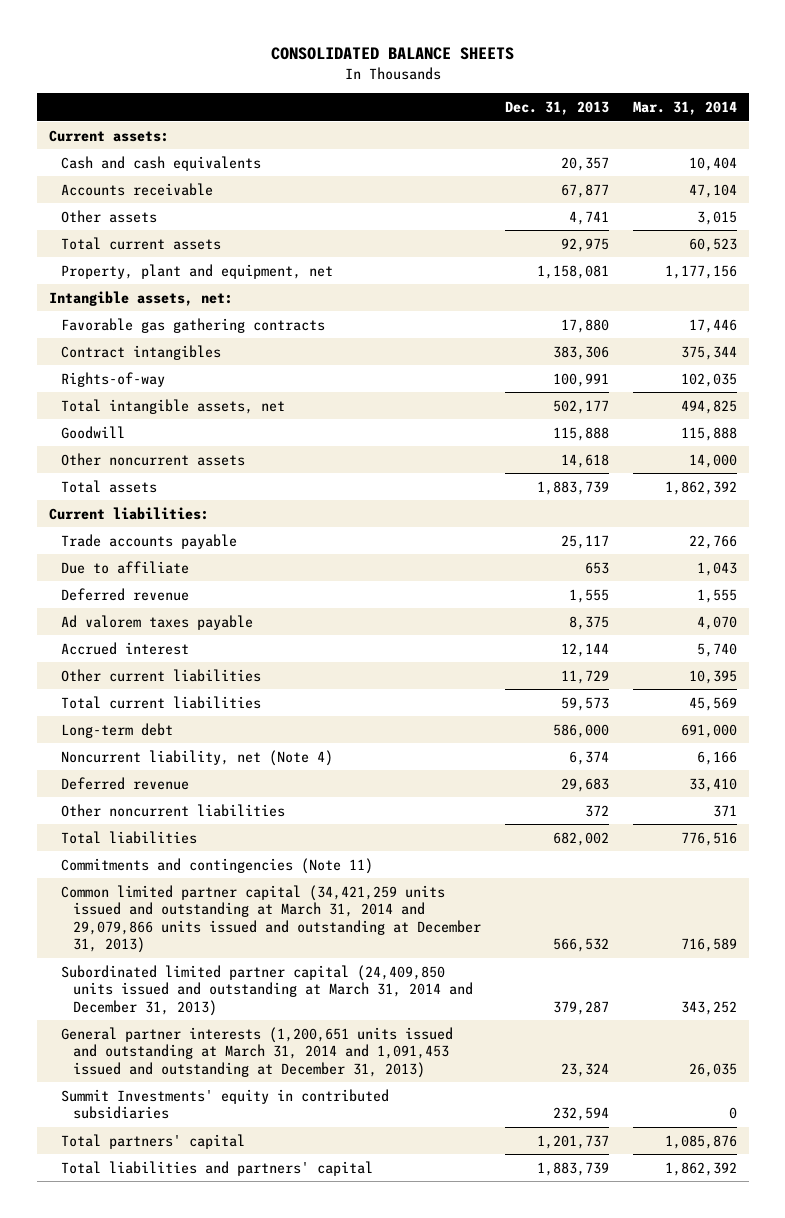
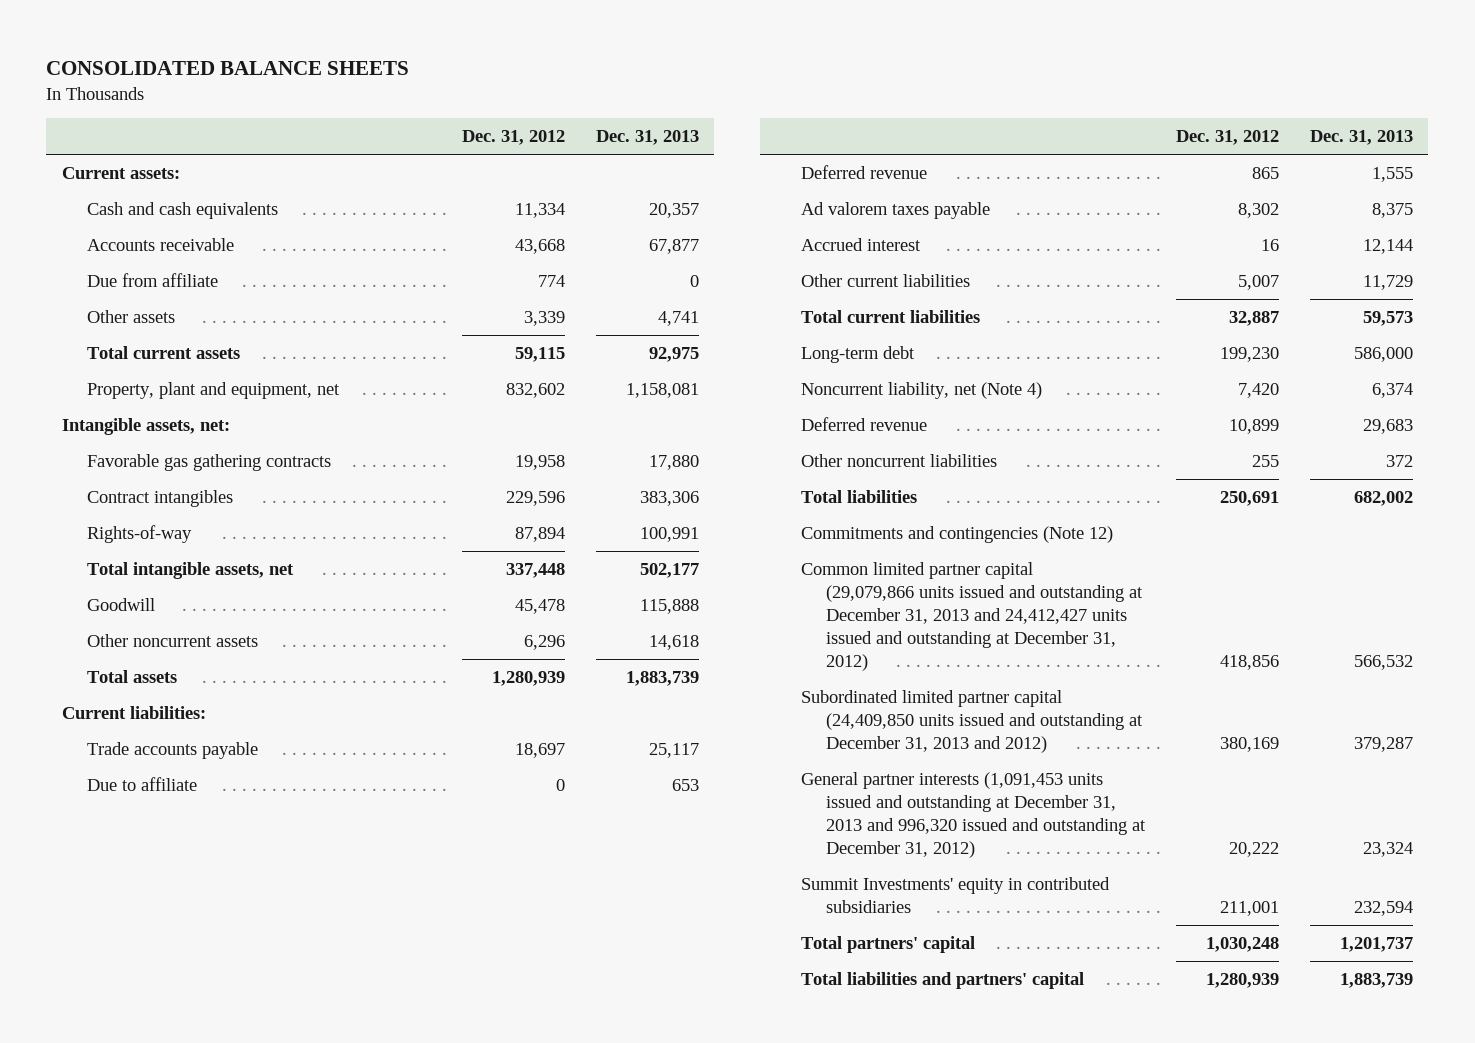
- | Dec. 31, 2013 | Mar. 31, 2014
+ | Dec. 31, 2012 | Dec. 31, 2013
+ Due from affiliate | 774 | 0
- Commitments and contingencies (Note 11)
- Common limited partner capital (34,421,259 units issued and outstanding at March 31, 2014 and 29,079,866 units issued and outstanding at December 31, 2013) | 566,532 | 716,589
- Subordinated limited partner capital (24,409,850 units issued and outstanding at March 31, 2014 and December 31, 2013) | 379,287 | 343,252
- General partner interests (1,200,651 units issued and outstanding at March 31, 2014 and 1,091,453 issued and outstanding at December 31, 2013) | 23,324 | 26,035
+ Commitments and contingencies (Note 12)
+ Common limited partner capital (29,079,866 units issued and outstanding at December 31, 2013 and 24,412,427 units issued and outstanding at December 31, 2012) | 418,856 | 566,532
+ Subordinated limited partner capital (24,409,850 units issued and outstanding at December 31, 2013 and 2012) | 380,169 | 379,287
+ General partner interests (1,091,453 units issued and outstanding at December 31, 2013 and 996,320 issued and outstanding at December 31, 2012) | 20,222 | 23,324

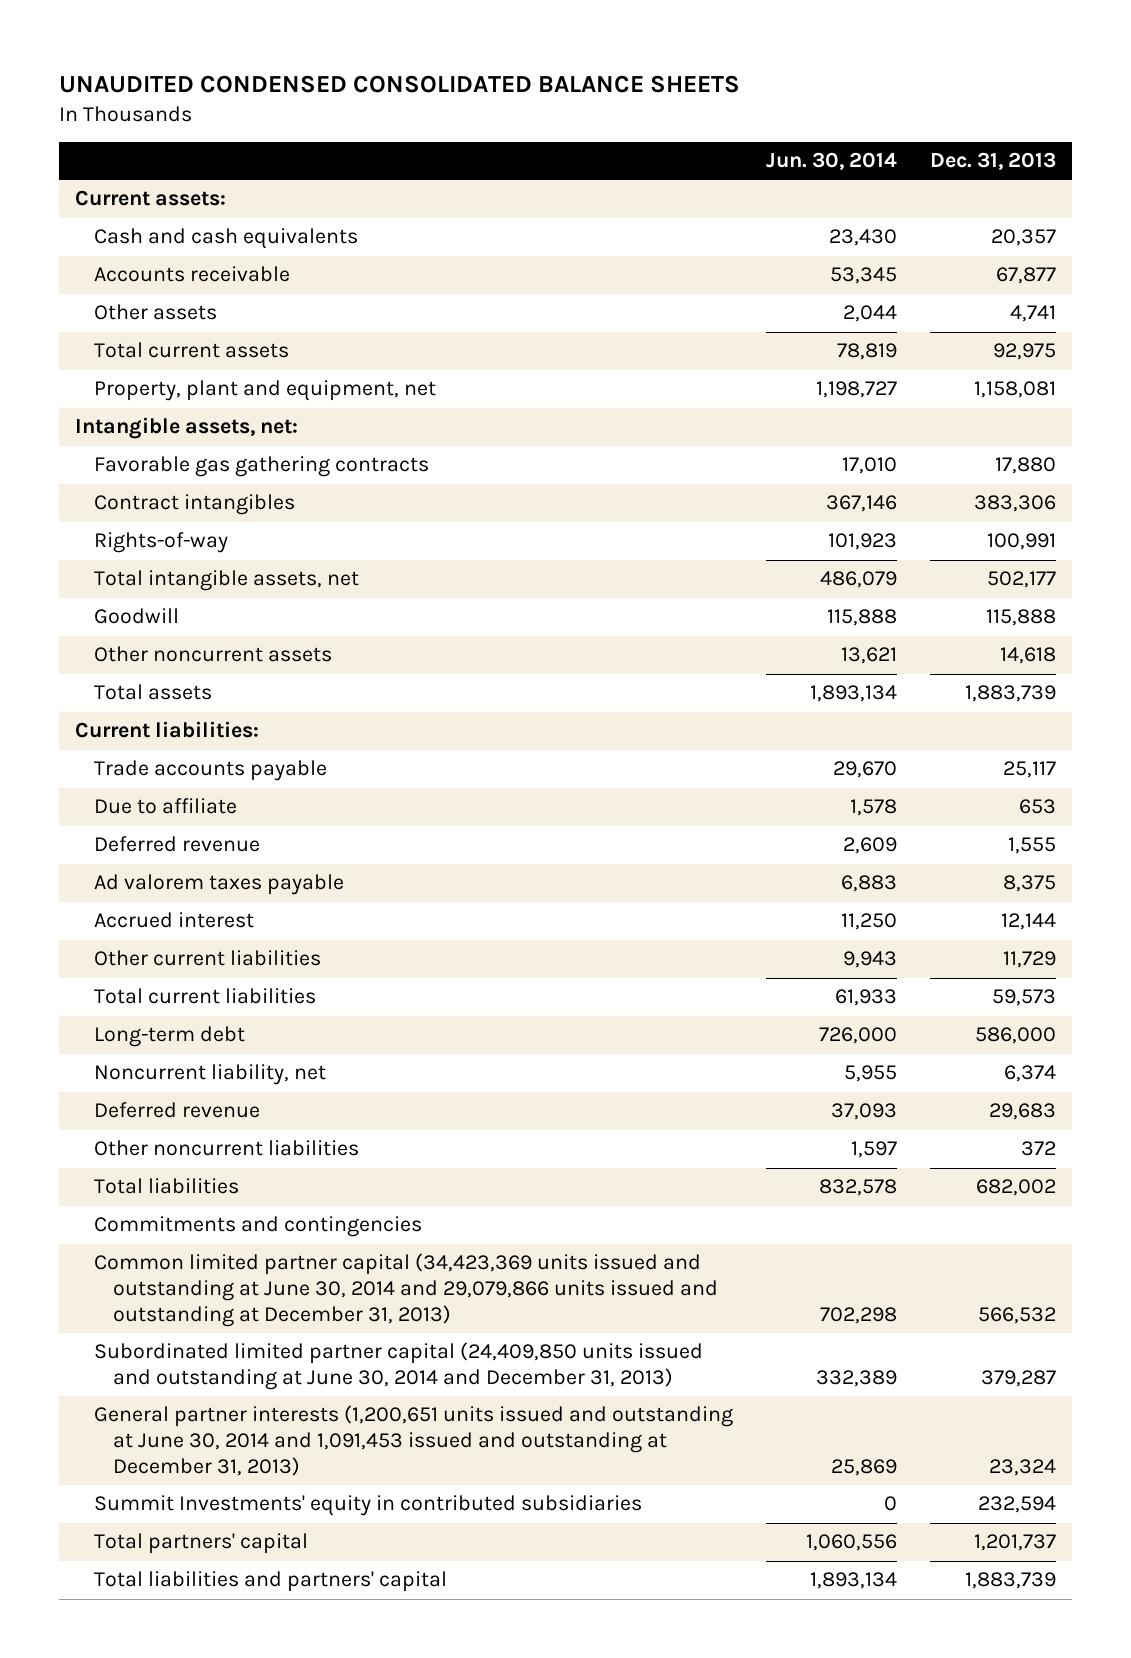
- CONSOLIDATED BALANCE SHEETS
+ UNAUDITED CONDENSED CONSOLIDATED BALANCE SHEETS
- | Dec. 31, 2012 | Dec. 31, 2013
+ | Jun. 30, 2014 | Dec. 31, 2013
- Due from affiliate | 774 | 0
- Noncurrent liability, net (Note 4) | 7,420 | 6,374
+ Noncurrent liability, net | 5,955 | 6,374
- Commitments and contingencies (Note 12)
- Common limited partner capital (29,079,866 units issued and outstanding at December 31, 2013 and 24,412,427 units issued and outstanding at December 31, 2012) | 418,856 | 566,532
- Subordinated limited partner capital (24,409,850 units issued and outstanding at December 31, 2013 and 2012) | 380,169 | 379,287
- General partner interests (1,091,453 units issued and outstanding at December 31, 2013 and 996,320 issued and outstanding at December 31, 2012) | 20,222 | 23,324
+ Commitments and contingencies
+ Common limited partner capital (34,423,369 units issued and outstanding at June 30, 2014 and 29,079,866 units issued and outstanding at December 31, 2013) | 702,298 | 566,532
+ Subordinated limited partner capital (24,409,850 units issued and outstanding at June 30, 2014 and December 31, 2013) | 332,389 | 379,287
+ General partner interests (1,200,651 units issued and outstanding at June 30, 2014 and 1,091,453 issued and outstanding at December 31, 2013) | 25,869 | 23,324

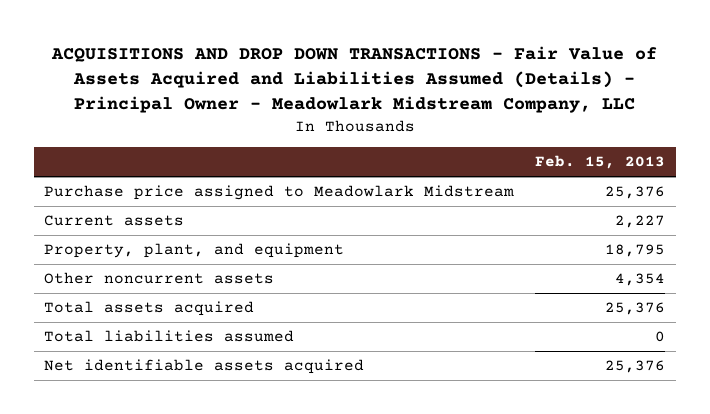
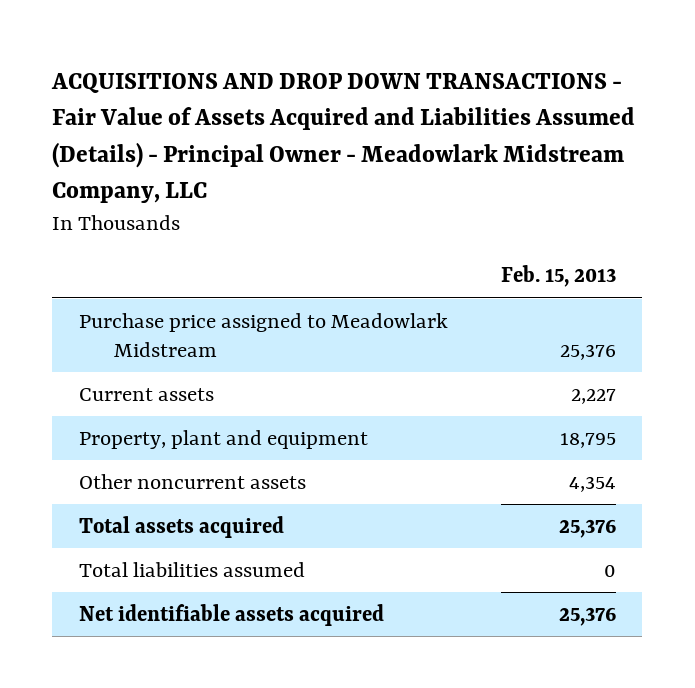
- Property, plant, and equipment | 18,795
+ Property, plant and equipment | 18,795

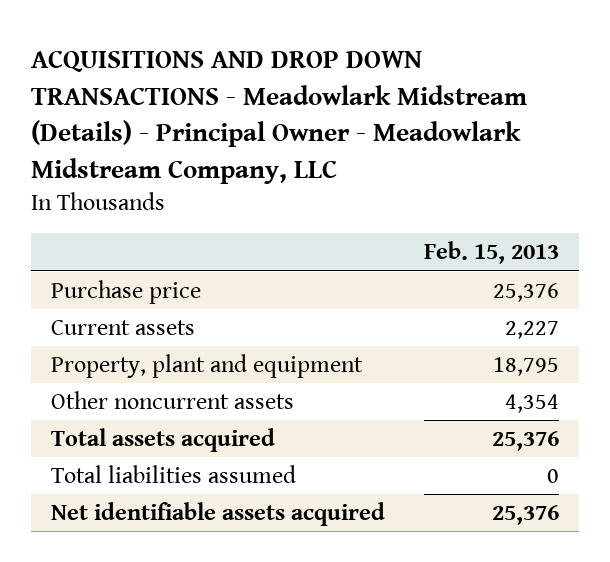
- ACQUISITIONS AND DROP DOWN TRANSACTIONS - Fair Value of Assets Acquired and Liabilities Assumed (Details) - Principal Owner - Meadowlark Midstream Company, LLC
+ ACQUISITIONS AND DROP DOWN TRANSACTIONS - Meadowlark Midstream (Details) - Principal Owner - Meadowlark Midstream Company, LLC
- Purchase price assigned to Meadowlark Midstream | 25,376
+ Purchase price | 25,376

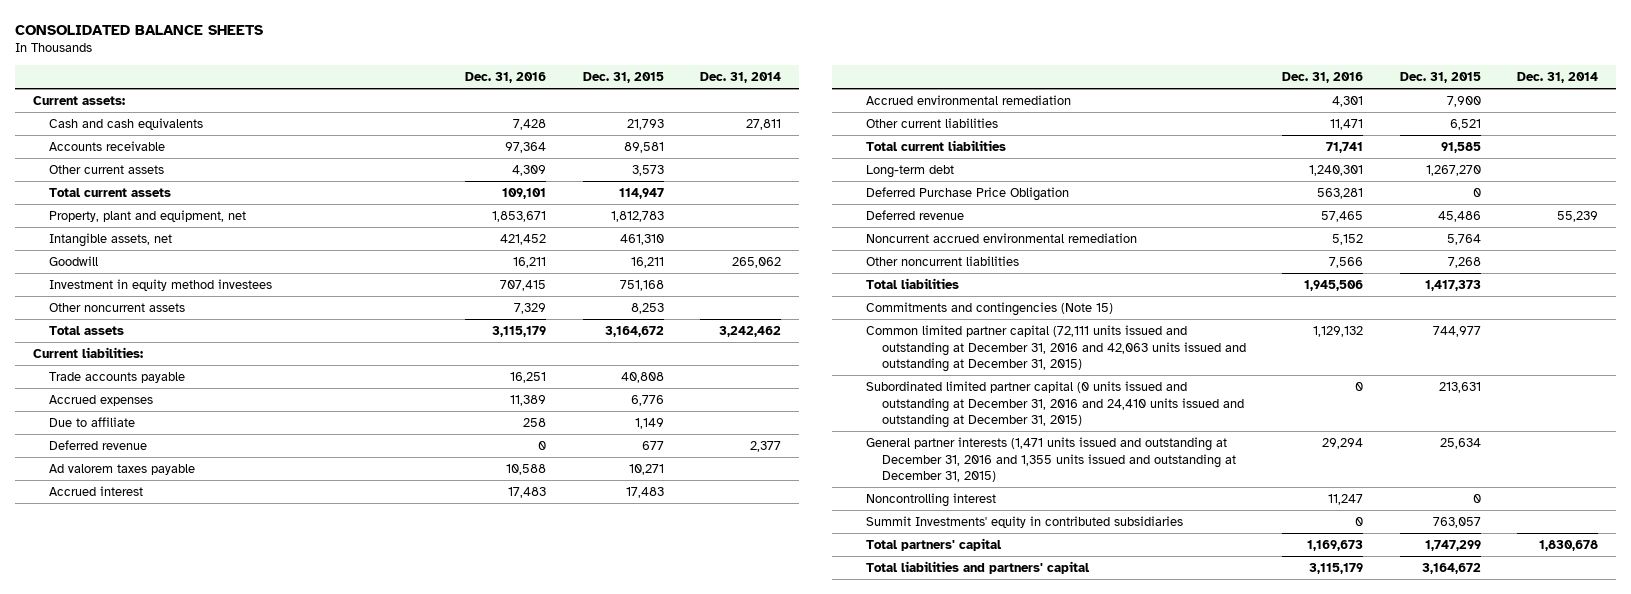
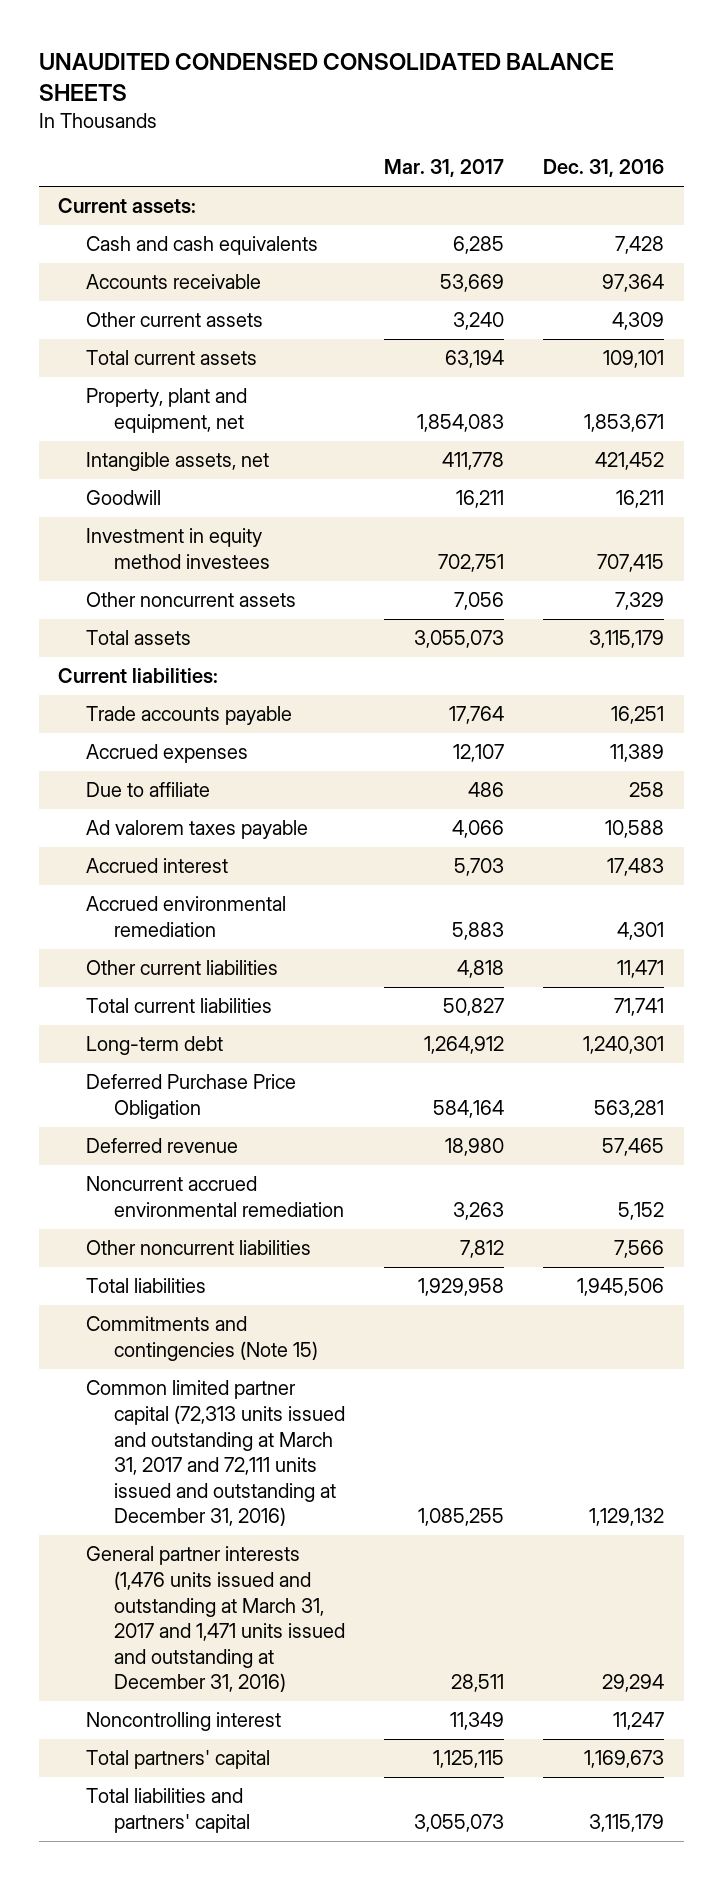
- CONSOLIDATED BALANCE SHEETS
+ UNAUDITED CONDENSED CONSOLIDATED BALANCE SHEETS
- | Dec. 31, 2016 | Dec. 31, 2015 | Dec. 31, 2014
+ | Mar. 31, 2017 | Dec. 31, 2016
- Deferred revenue | 0 | 677 | 2,377
- Common limited partner capital (72,111 units issued and outstanding at December 31, 2016 and 42,063 units issued and outstanding at December 31, 2015) | 1,129,132 | 744,977 |
- Subordinated limited partner capital (0 units issued and outstanding at December 31, 2016 and 24,410 units issued and outstanding at December 31, 2015) | 0 | 213,631 |
- General partner interests (1,471 units issued and outstanding at December 31, 2016 and 1,355 units issued and outstanding at December 31, 2015) | 29,294 | 25,634 |
+ Common limited partner capital (72,313 units issued and outstanding at March 31, 2017 and 72,111 units issued and outstanding at December 31, 2016) | 1,085,255 | 1,129,132
+ General partner interests (1,476 units issued and outstanding at March 31, 2017 and 1,471 units issued and outstanding at December 31, 2016) | 28,511 | 29,294
- Summit Investments' equity in contributed subsidiaries | 0 | 763,057 |

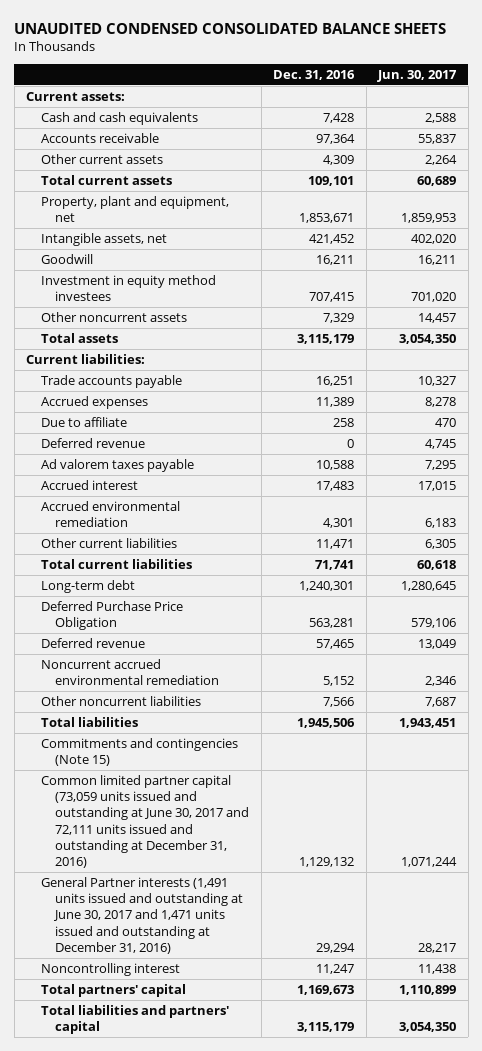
- | Mar. 31, 2017 | Dec. 31, 2016
+ | Dec. 31, 2016 | Jun. 30, 2017
+ Deferred revenue | 0 | 4,745
- Common limited partner capital (72,313 units issued and outstanding at March 31, 2017 and 72,111 units issued and outstanding at December 31, 2016) | 1,085,255 | 1,129,132
- General partner interests (1,476 units issued and outstanding at March 31, 2017 and 1,471 units issued and outstanding at December 31, 2016) | 28,511 | 29,294
+ Common limited partner capital (73,059 units issued and outstanding at June 30, 2017 and 72,111 units issued and outstanding at December 31, 2016) | 1,129,132 | 1,071,244
+ General Partner interests (1,491 units issued and outstanding at June 30, 2017 and 1,471 units issued and outstanding at December 31, 2016) | 29,294 | 28,217

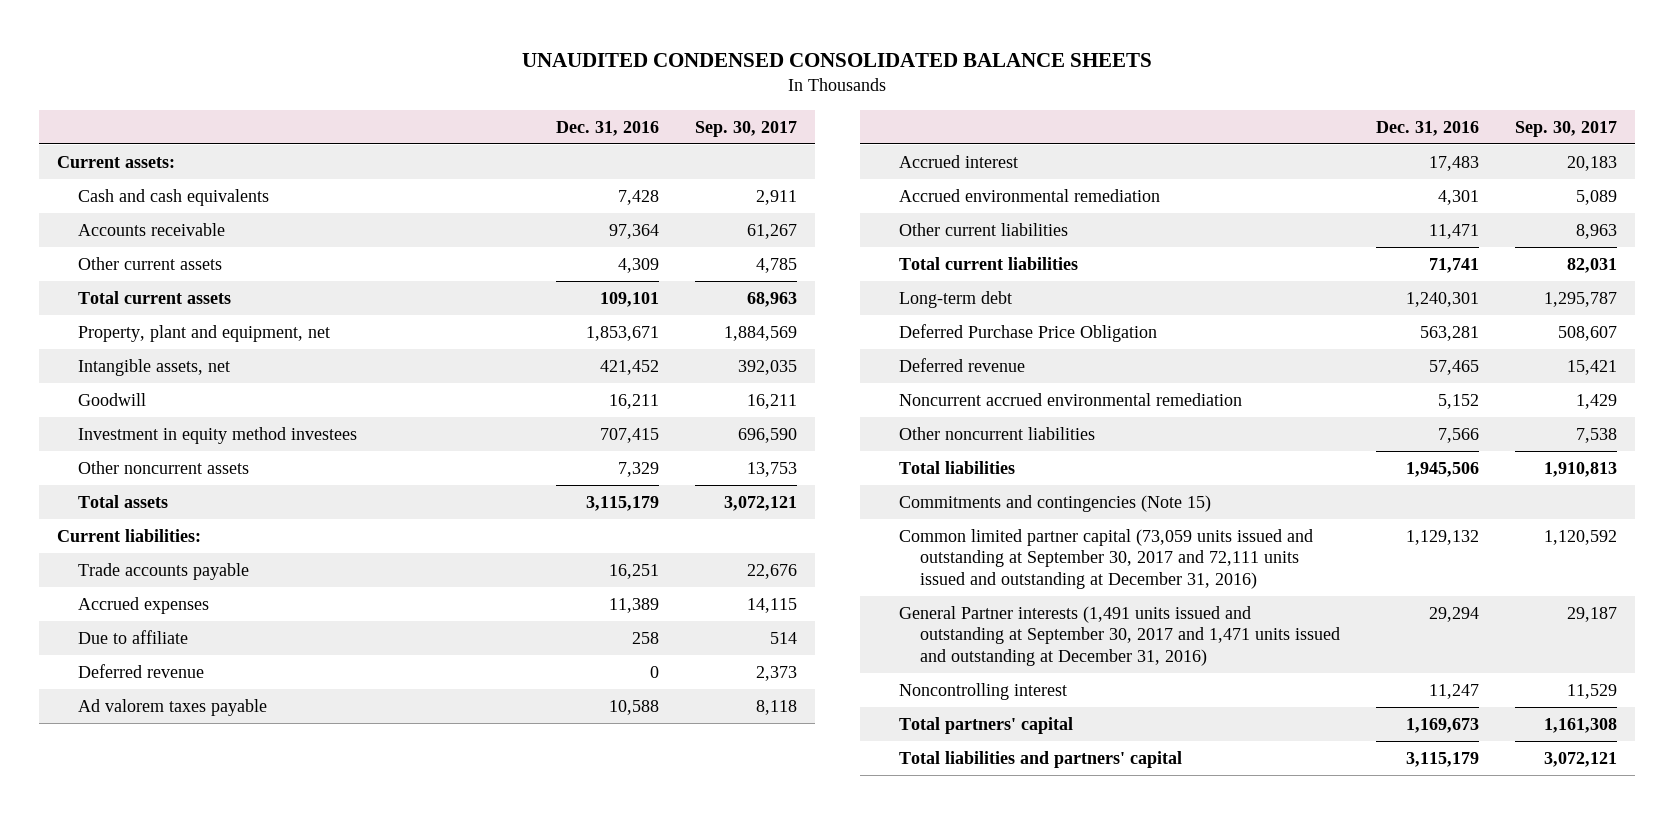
- | Dec. 31, 2016 | Jun. 30, 2017
+ | Dec. 31, 2016 | Sep. 30, 2017
- Common limited partner capital (73,059 units issued and outstanding at June 30, 2017 and 72,111 units issued and outstanding at December 31, 2016) | 1,129,132 | 1,071,244
- General Partner interests (1,491 units issued and outstanding at June 30, 2017 and 1,471 units issued and outstanding at December 31, 2016) | 29,294 | 28,217
+ Common limited partner capital (73,059 units issued and outstanding at September 30, 2017 and 72,111 units issued and outstanding at December 31, 2016) | 1,129,132 | 1,120,592
+ General Partner interests (1,491 units issued and outstanding at September 30, 2017 and 1,471 units issued and outstanding at December 31, 2016) | 29,294 | 29,187

